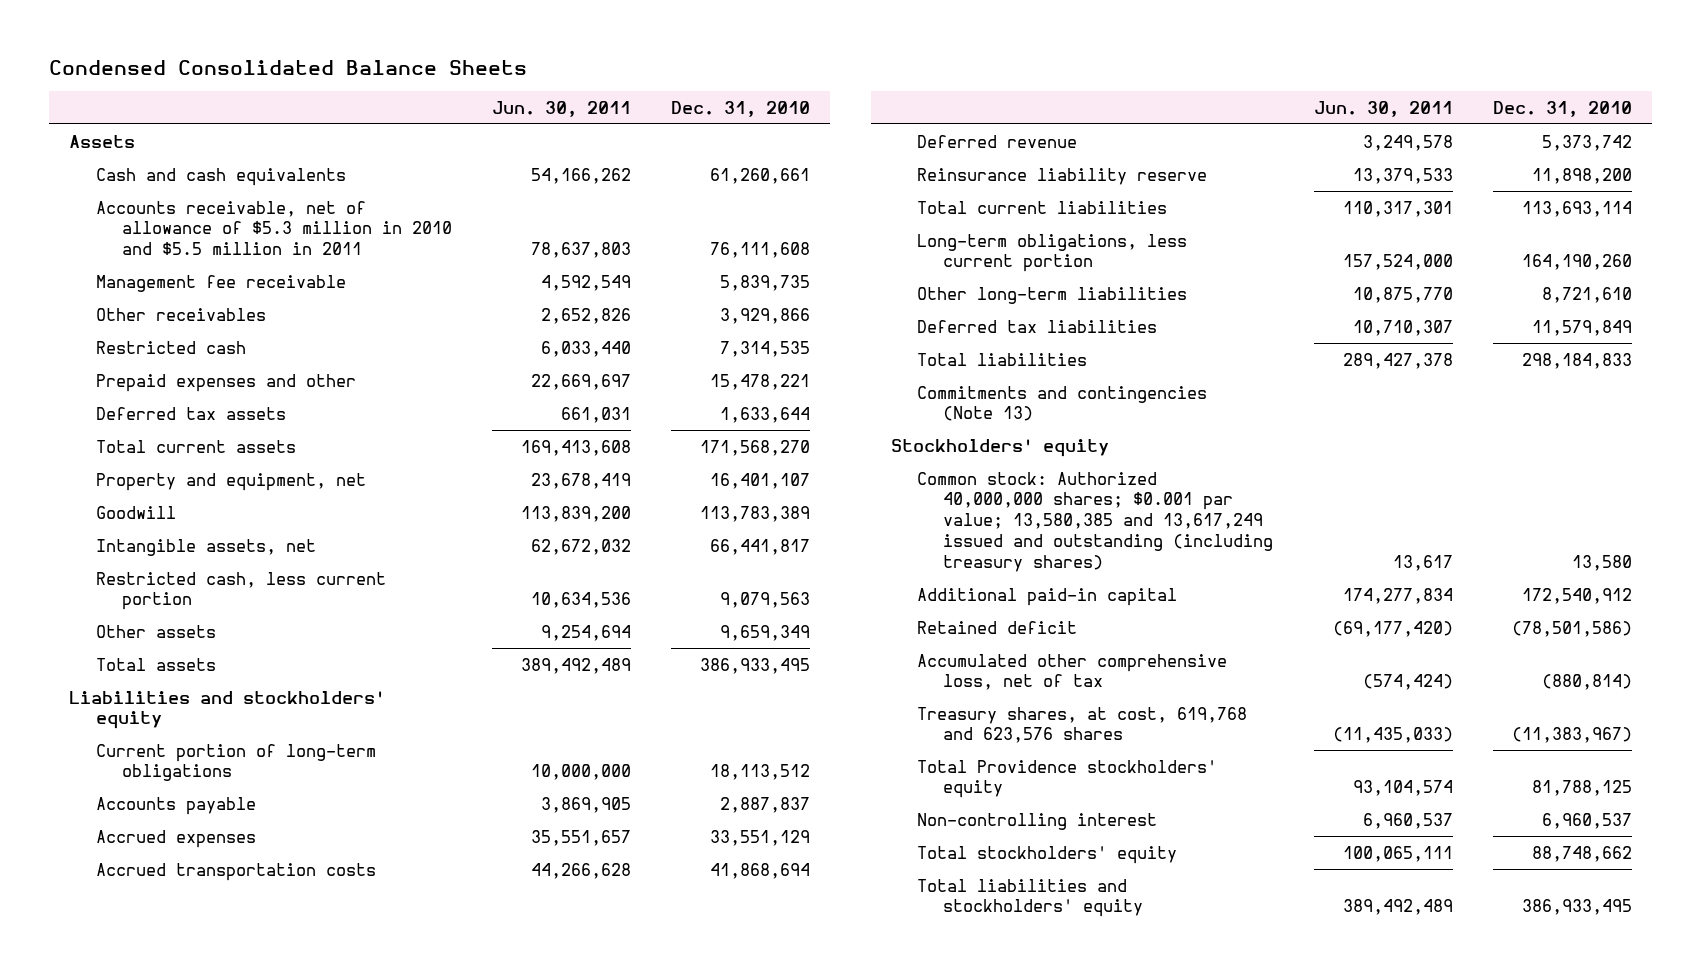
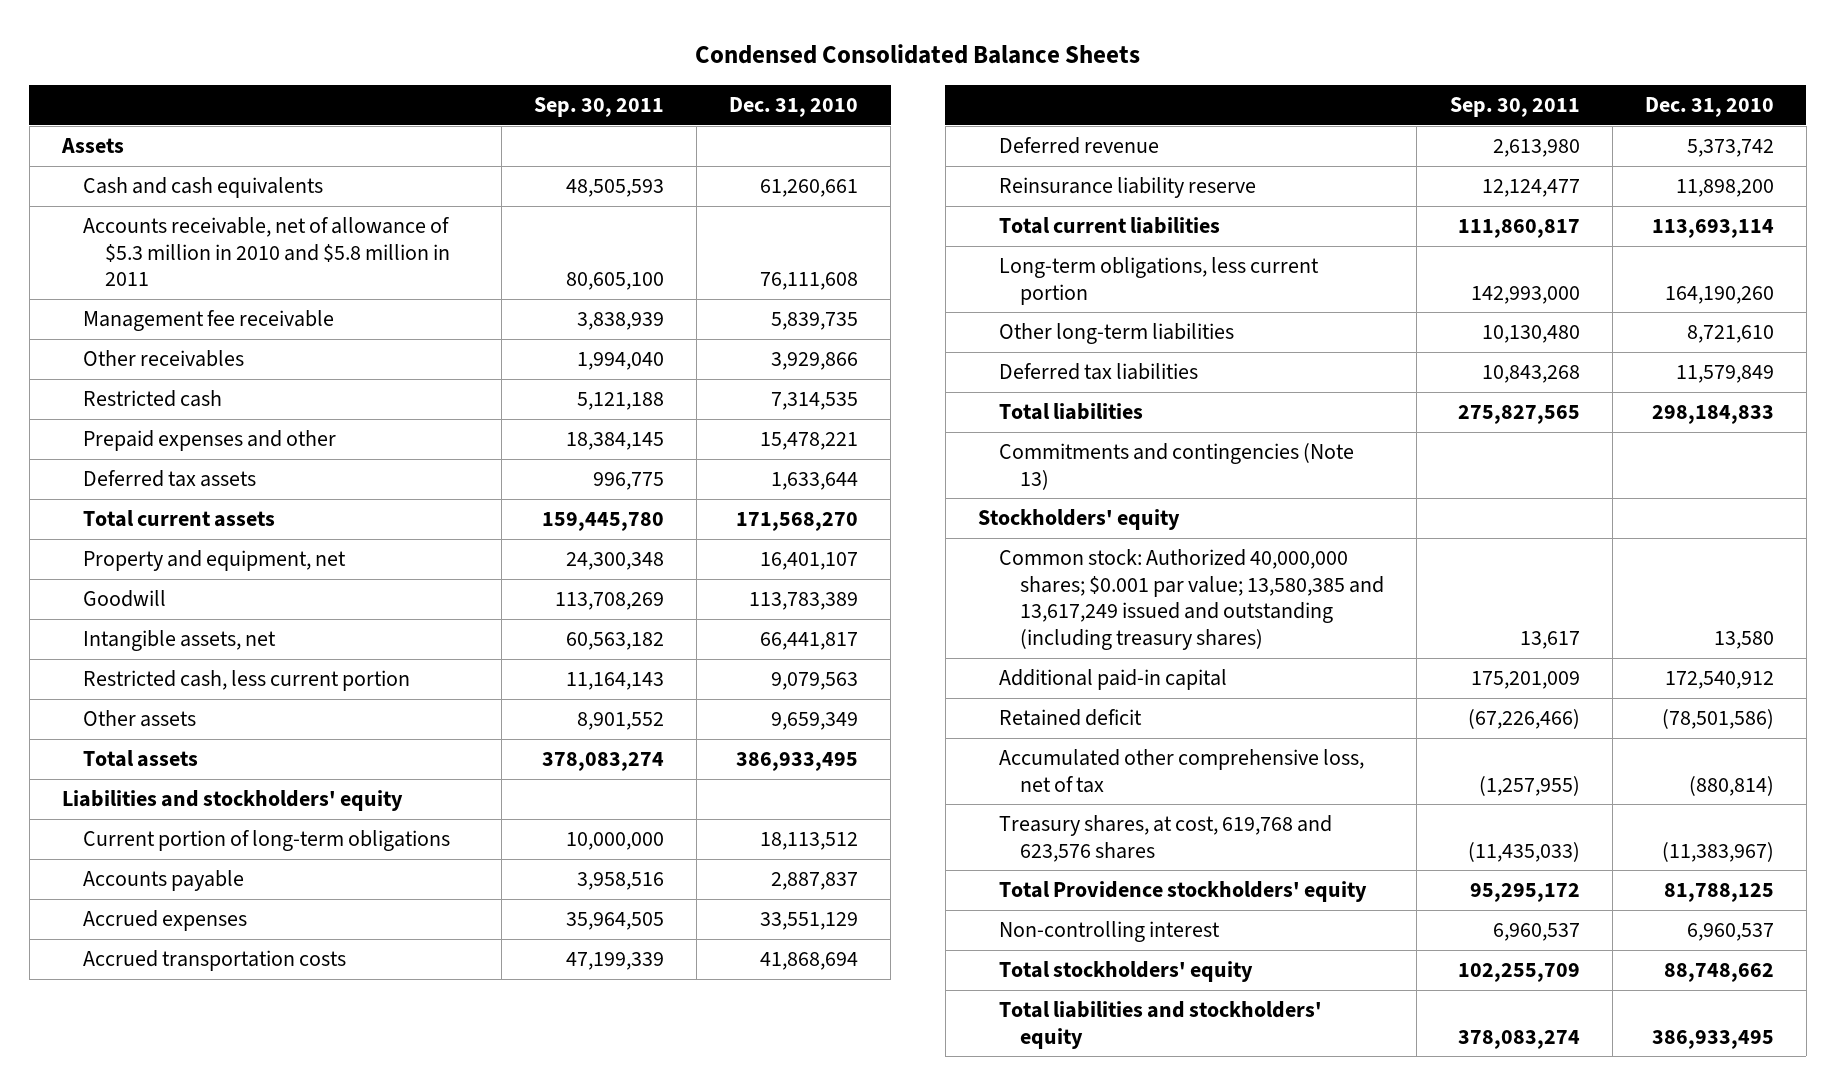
- | Jun. 30, 2011 | Dec. 31, 2010
+ | Sep. 30, 2011 | Dec. 31, 2010
- Accounts receivable, net of allowance of $5.3 million in 2010 and $5.5 million in 2011 | 78,637,803 | 76,111,608
+ Accounts receivable, net of allowance of $5.3 million in 2010 and $5.8 million in 2011 | 80,605,100 | 76,111,608

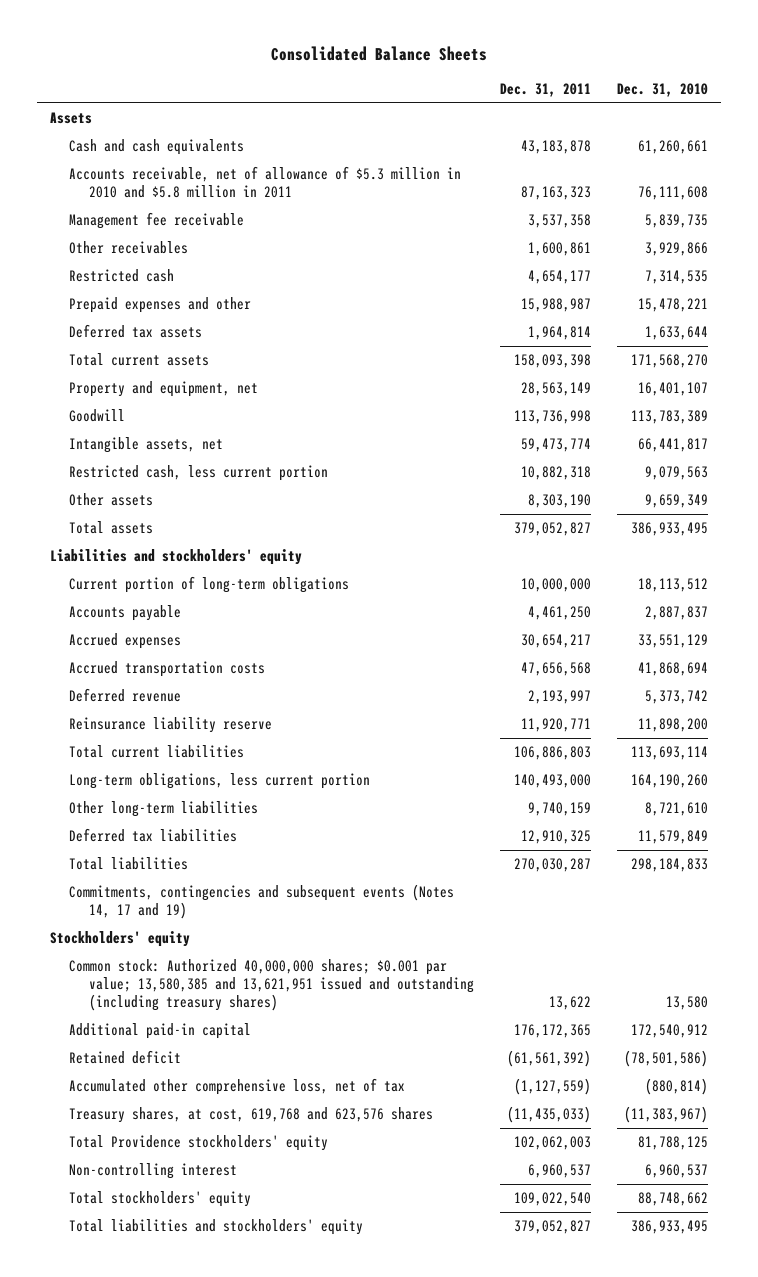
- Condensed Consolidated Balance Sheets
+ Consolidated Balance Sheets
- | Sep. 30, 2011 | Dec. 31, 2010
+ | Dec. 31, 2011 | Dec. 31, 2010
- Commitments and contingencies (Note 13)
+ Commitments, contingencies and subsequent events (Notes 14, 17 and 19)
- Common stock: Authorized 40,000,000 shares; $0.001 par value; 13,580,385 and 13,617,249 issued and outstanding (including treasury shares) | 13,617 | 13,580
+ Common stock: Authorized 40,000,000 shares; $0.001 par value; 13,580,385 and 13,621,951 issued and outstanding (including treasury shares) | 13,622 | 13,580

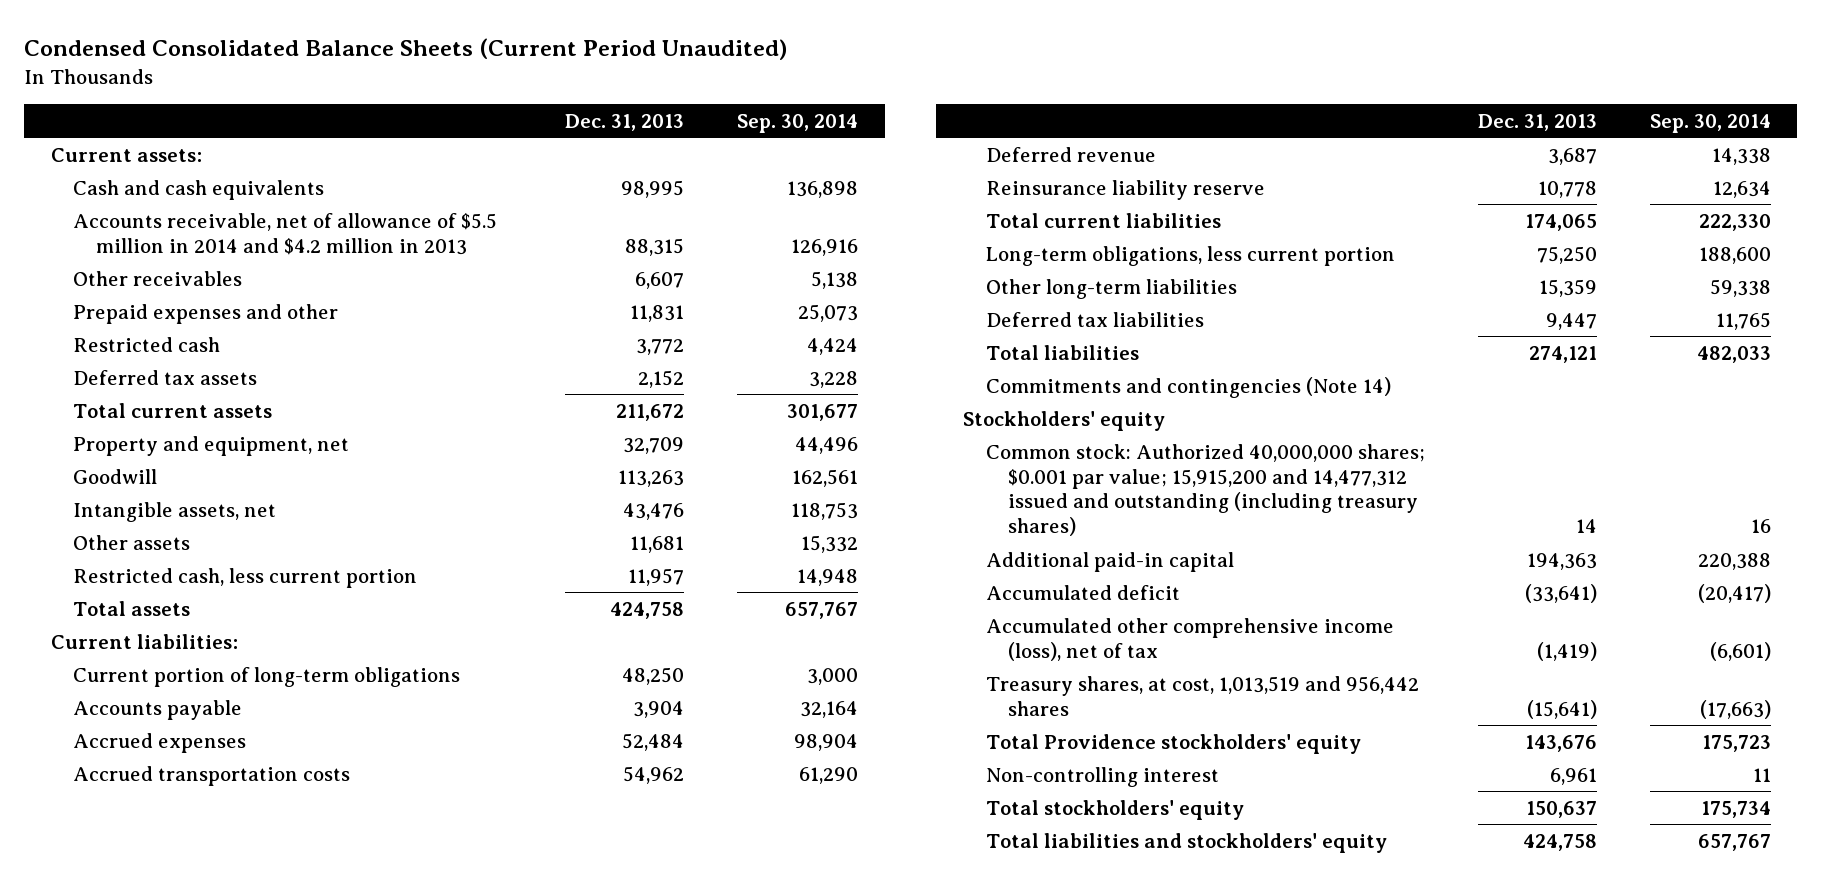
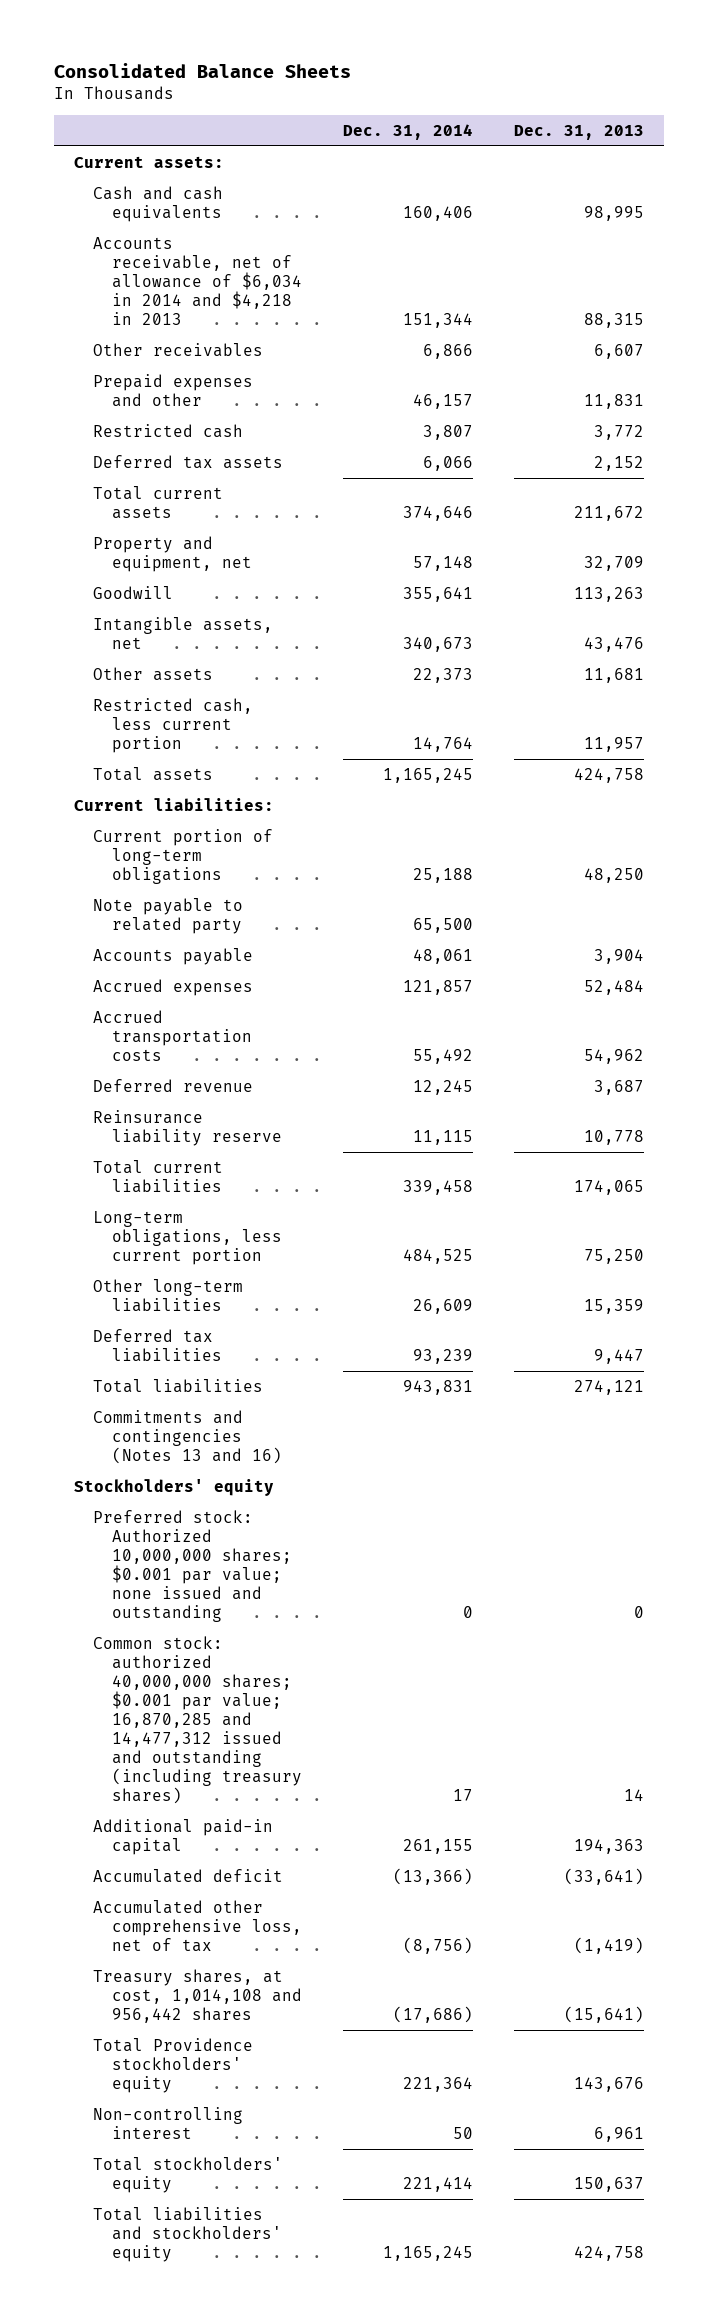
- Condensed Consolidated Balance Sheets (Current Period Unaudited)
+ Consolidated Balance Sheets
- | Dec. 31, 2013 | Sep. 30, 2014
+ | Dec. 31, 2014 | Dec. 31, 2013
- Accounts receivable, net of allowance of $5.5 million in 2014 and $4.2 million in 2013 | 88,315 | 126,916
+ Accounts receivable, net of allowance of $6,034 in 2014 and $4,218 in 2013 | 151,344 | 88,315
+ Note payable to related party | 65,500 |
- Commitments and contingencies (Note 14)
+ Commitments and contingencies (Notes 13 and 16)
- Common stock: Authorized 40,000,000 shares; $0.001 par value; 15,915,200 and 14,477,312 issued and outstanding (including treasury shares) | 14 | 16
+ Preferred stock: Authorized 10,000,000 shares; $0.001 par value; none issued and outstanding | 0 | 0
+ Common stock: authorized 40,000,000 shares; $0.001 par value; 16,870,285 and 14,477,312 issued and outstanding (including treasury shares) | 17 | 14
- Accumulated other comprehensive income (loss), net of tax | (1,419) | (6,601)
- Treasury shares, at cost, 1,013,519 and 956,442 shares | (15,641) | (17,663)
+ Accumulated other comprehensive loss, net of tax | (8,756) | (1,419)
+ Treasury shares, at cost, 1,014,108 and 956,442 shares | (17,686) | (15,641)

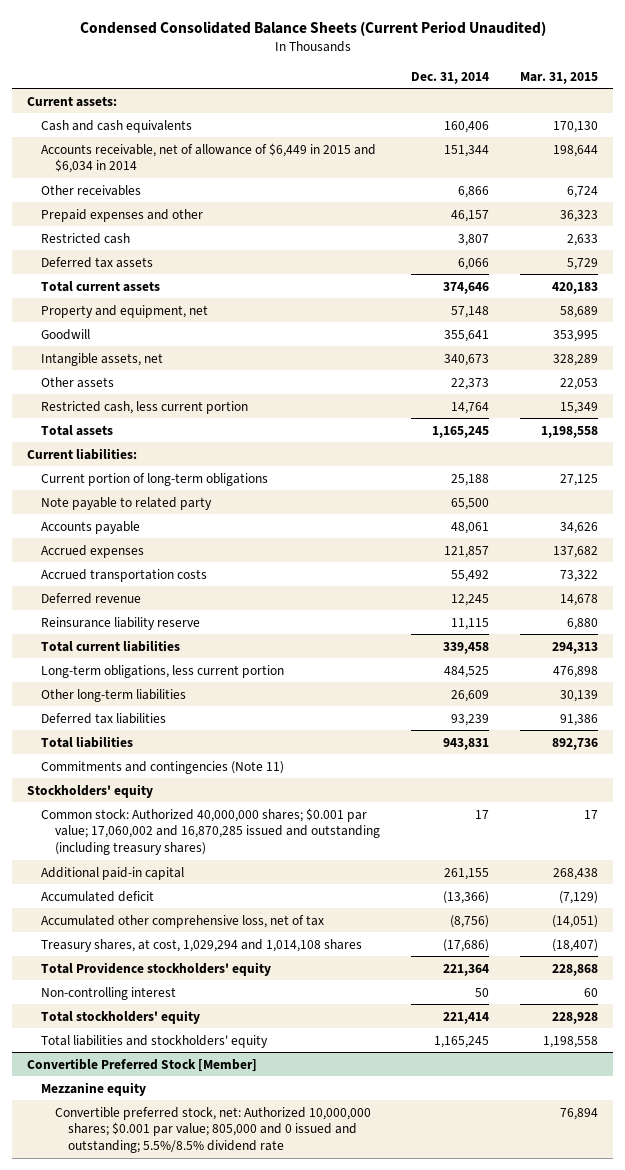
- Consolidated Balance Sheets
+ Condensed Consolidated Balance Sheets (Current Period Unaudited)
- | Dec. 31, 2014 | Dec. 31, 2013
+ | Dec. 31, 2014 | Mar. 31, 2015
- Accounts receivable, net of allowance of $6,034 in 2014 and $4,218 in 2013 | 151,344 | 88,315
+ Accounts receivable, net of allowance of $6,449 in 2015 and $6,034 in 2014 | 151,344 | 198,644
- Commitments and contingencies (Notes 13 and 16)
+ Commitments and contingencies (Note 11)
- Preferred stock: Authorized 10,000,000 shares; $0.001 par value; none issued and outstanding | 0 | 0
- Common stock: authorized 40,000,000 shares; $0.001 par value; 16,870,285 and 14,477,312 issued and outstanding (including treasury shares) | 17 | 14
+ Common stock: Authorized 40,000,000 shares; $0.001 par value; 17,060,002 and 16,870,285 issued and outstanding (including treasury shares) | 17 | 17
- Treasury shares, at cost, 1,014,108 and 956,442 shares | (17,686) | (15,641)
+ Treasury shares, at cost, 1,029,294 and 1,014,108 shares | (17,686) | (18,407)
+ Convertible Preferred Stock [Member]
+ Mezzanine equity
+ Convertible preferred stock, net: Authorized 10,000,000 shares; $0.001 par value; 805,000 and 0 issued and outstanding; 5.5%/8.5% dividend rate | | 76,894

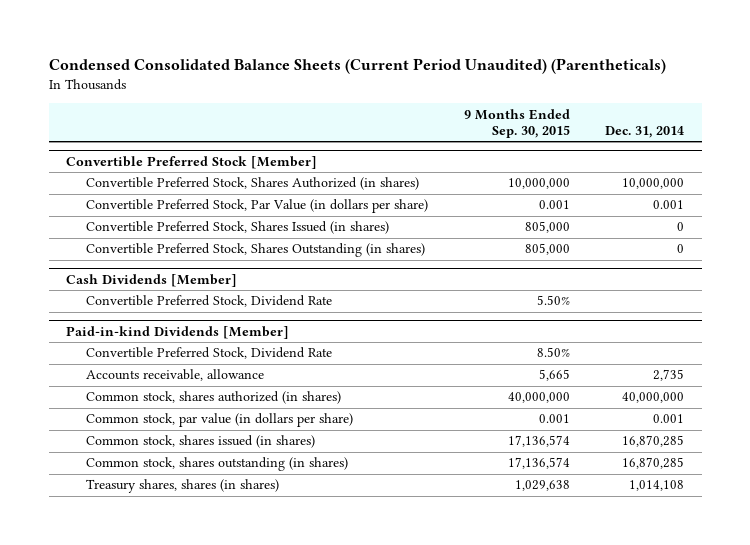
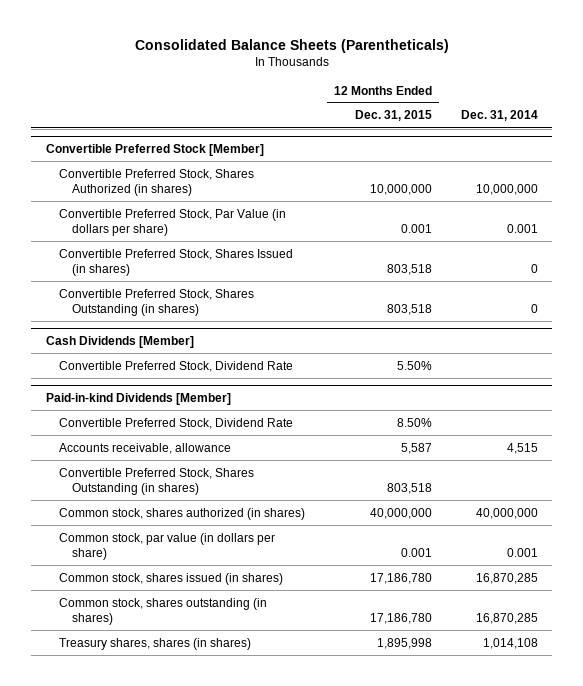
- Condensed Consolidated Balance Sheets (Current Period Unaudited) (Parentheticals)
+ Consolidated Balance Sheets (Parentheticals)
- | 9 Months Ended Sep. 30, 2015 | Dec. 31, 2014
+ | 12 Months Ended Dec. 31, 2015 | Dec. 31, 2014
@ Paid-in-kind Dividends [Member]
- Accounts receivable, allowance | 5,665 | 2,735
+ Accounts receivable, allowance | 5,587 | 4,515
+ Convertible Preferred Stock, Shares Outstanding (in shares) | 803,518 |

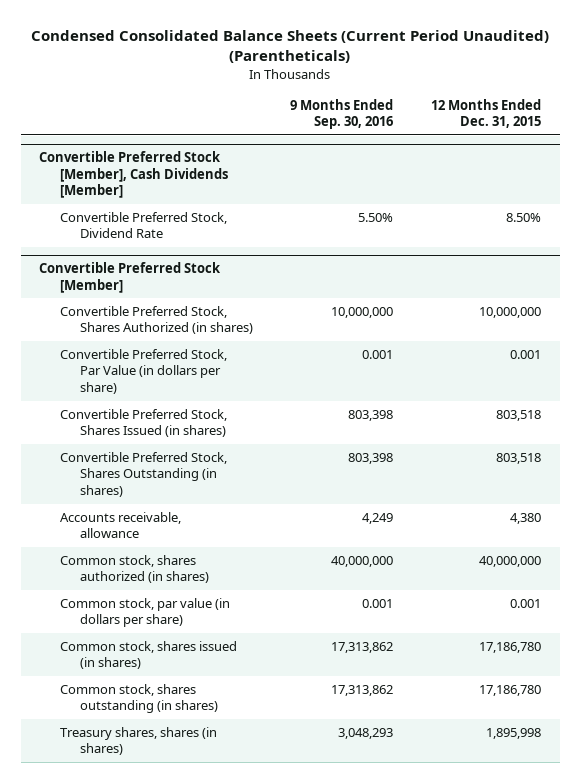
- Consolidated Balance Sheets (Parentheticals)
+ Condensed Consolidated Balance Sheets (Current Period Unaudited) (Parentheticals)
- | 12 Months Ended Dec. 31, 2015 | Dec. 31, 2014
+ | 9 Months Ended Sep. 30, 2016 | 12 Months Ended Dec. 31, 2015
+ Convertible Preferred Stock [Member], Cash Dividends [Member]
+ Convertible Preferred Stock, Dividend Rate | 5.50% | 8.50%
- Cash Dividends [Member]
- Convertible Preferred Stock, Dividend Rate | 5.50% |
- Paid-in-kind Dividends [Member]
- Convertible Preferred Stock, Dividend Rate | 8.50% |
- Accounts receivable, allowance | 5,587 | 4,515
- Convertible Preferred Stock, Shares Outstanding (in shares) | 803,518 |
@ Convertible Preferred Stock [Member]
+ Accounts receivable, allowance | 4,249 | 4,380

